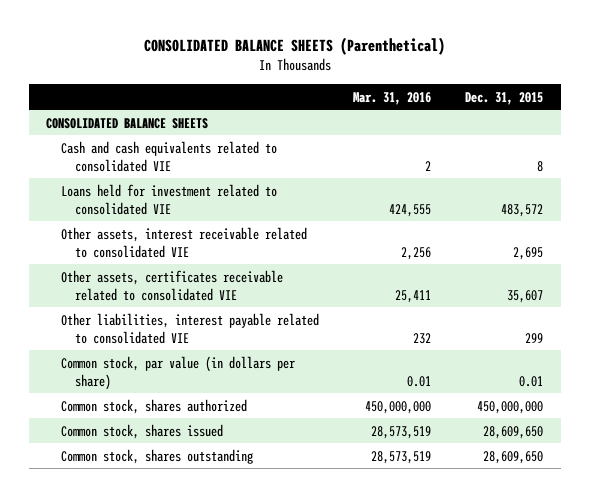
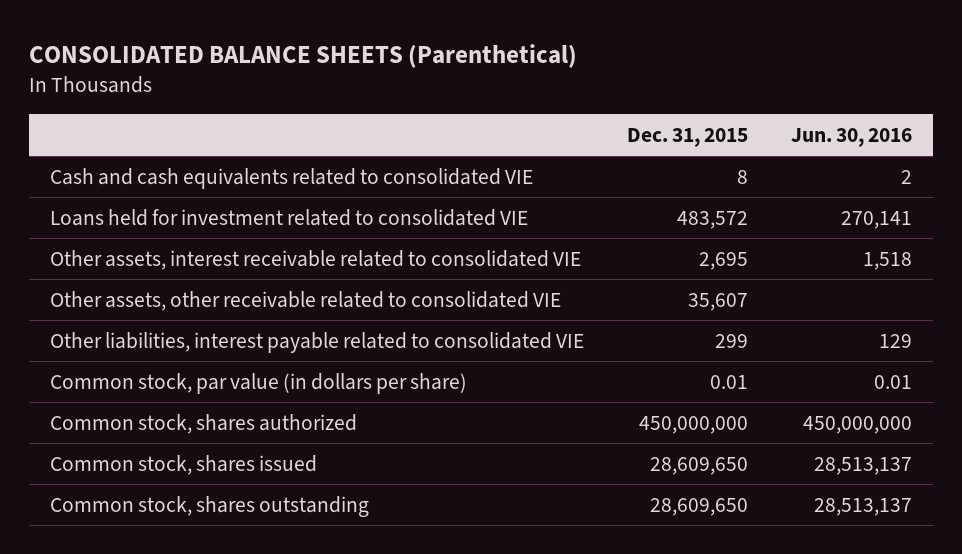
- | Mar. 31, 2016 | Dec. 31, 2015
+ | Dec. 31, 2015 | Jun. 30, 2016
- CONSOLIDATED BALANCE SHEETS
- Other assets, certificates receivable related to consolidated VIE | 25,411 | 35,607
+ Other assets, other receivable related to consolidated VIE | 35,607 |

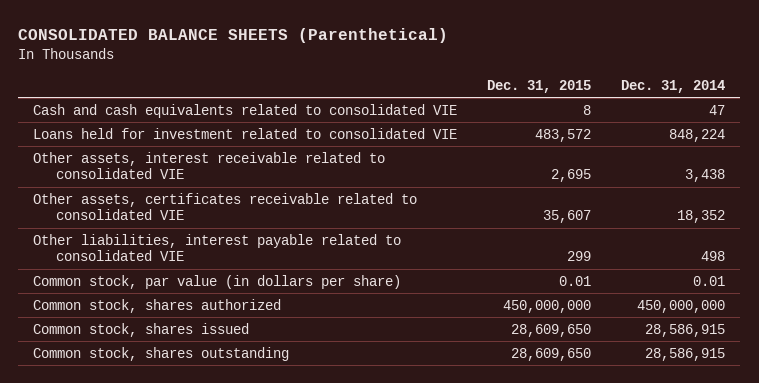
- | Dec. 31, 2015 | Jun. 30, 2016
+ | Dec. 31, 2015 | Dec. 31, 2014
- Other assets, other receivable related to consolidated VIE | 35,607 |
+ Other assets, certificates receivable related to consolidated VIE | 35,607 | 18,352

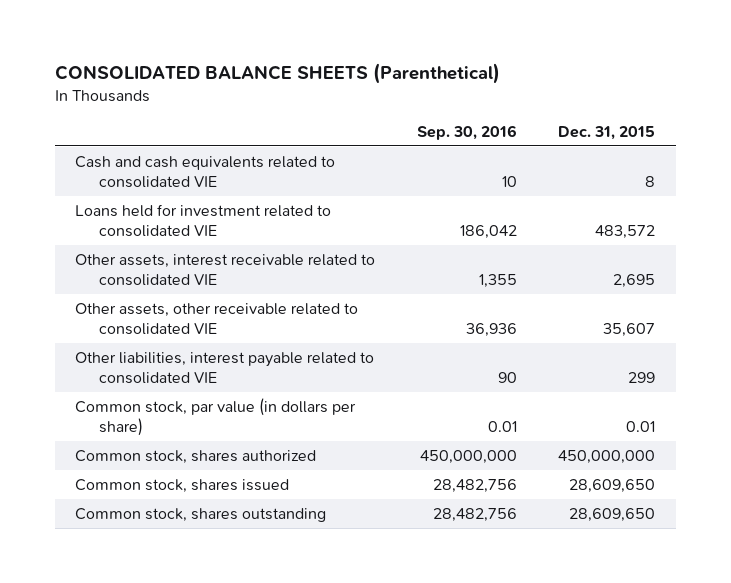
- | Dec. 31, 2015 | Dec. 31, 2014
+ | Sep. 30, 2016 | Dec. 31, 2015
- Other assets, certificates receivable related to consolidated VIE | 35,607 | 18,352
+ Other assets, other receivable related to consolidated VIE | 36,936 | 35,607

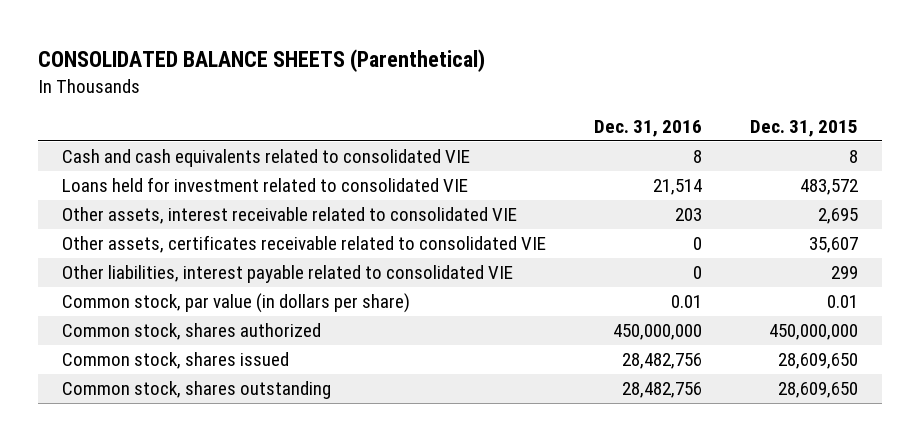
- | Sep. 30, 2016 | Dec. 31, 2015
+ | Dec. 31, 2016 | Dec. 31, 2015
- Other assets, other receivable related to consolidated VIE | 36,936 | 35,607
+ Other assets, certificates receivable related to consolidated VIE | 0 | 35,607

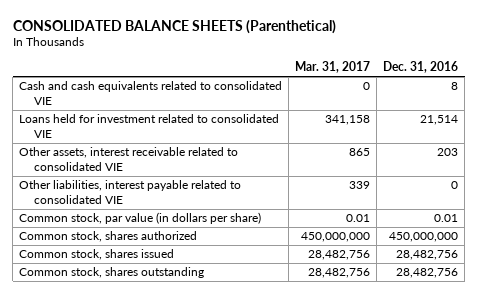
- | Dec. 31, 2016 | Dec. 31, 2015
+ | Mar. 31, 2017 | Dec. 31, 2016
- Other assets, certificates receivable related to consolidated VIE | 0 | 35,607

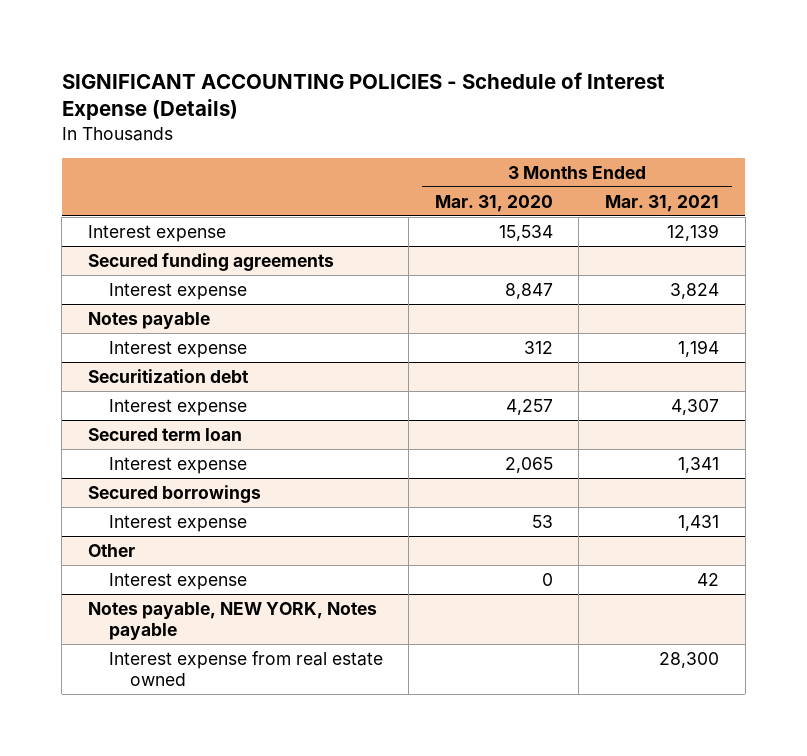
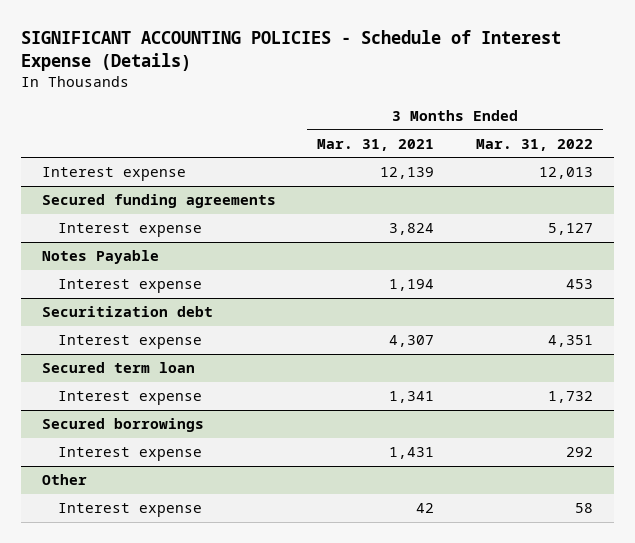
- | 3 Months Ended Mar. 31, 2020 | 3 Months Ended Mar. 31, 2021
+ | 3 Months Ended Mar. 31, 2021 | 3 Months Ended Mar. 31, 2022
- Notes payable
+ Notes Payable
- Notes payable, NEW YORK, Notes payable
- Interest expense from real estate owned | | 28,300

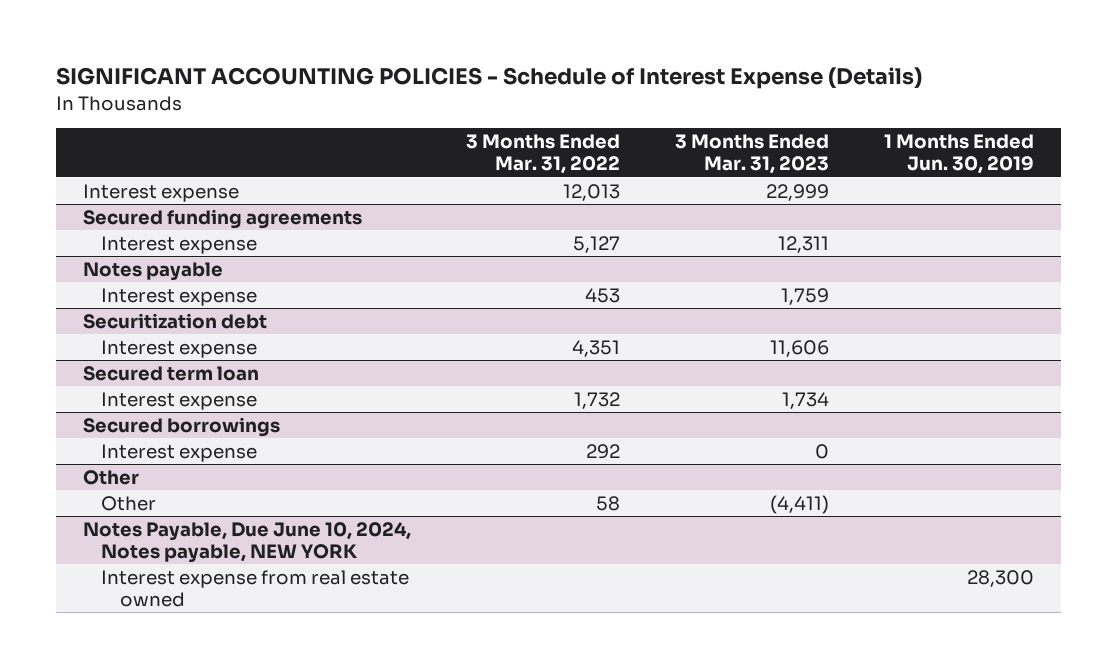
- | 3 Months Ended Mar. 31, 2021 | 3 Months Ended Mar. 31, 2022
+ | 3 Months Ended Mar. 31, 2022 | 3 Months Ended Mar. 31, 2023 | 1 Months Ended Jun. 30, 2019
- Notes Payable
+ Notes payable
@ Other
- Interest expense | 42 | 58
+ Other | 58 | (4,411) |
+ Notes Payable, Due June 10, 2024, Notes payable, NEW YORK
+ Interest expense from real estate owned | | | 28,300

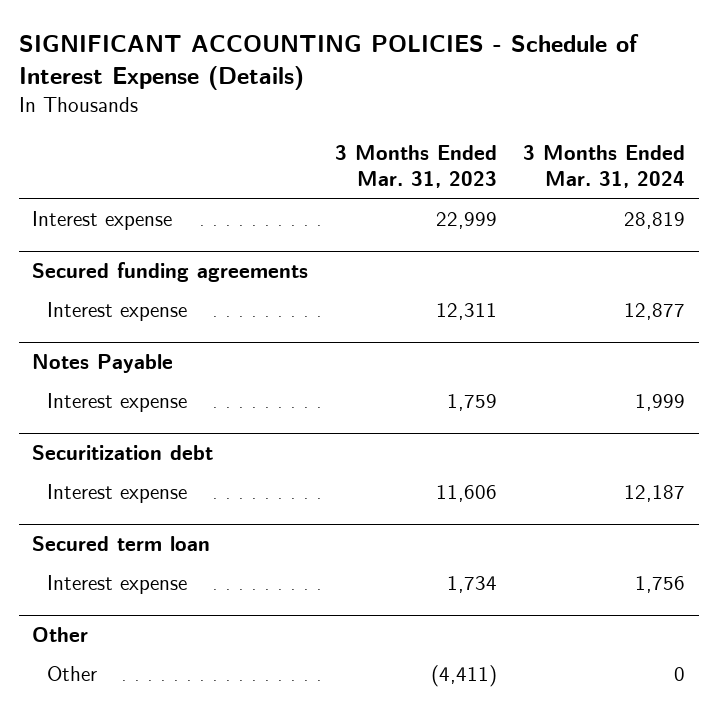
- | 3 Months Ended Mar. 31, 2022 | 3 Months Ended Mar. 31, 2023 | 1 Months Ended Jun. 30, 2019
+ | 3 Months Ended Mar. 31, 2023 | 3 Months Ended Mar. 31, 2024
- Notes payable
+ Notes Payable
- Secured borrowings
- Interest expense | 292 | 0 |
- Notes Payable, Due June 10, 2024, Notes payable, NEW YORK
- Interest expense from real estate owned | | | 28,300

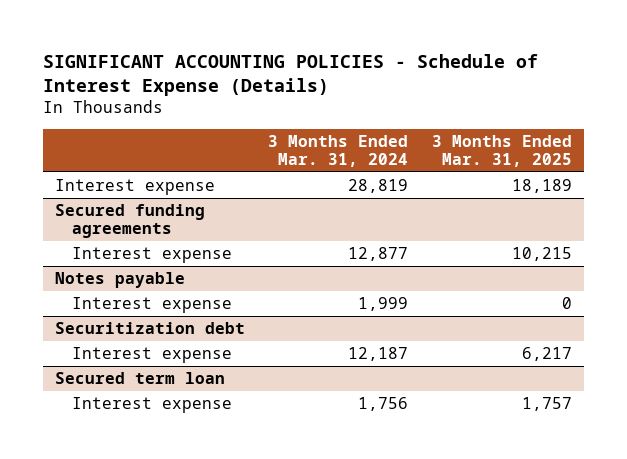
- | 3 Months Ended Mar. 31, 2023 | 3 Months Ended Mar. 31, 2024
+ | 3 Months Ended Mar. 31, 2024 | 3 Months Ended Mar. 31, 2025
- Notes Payable
+ Notes payable
- Other
- Other | (4,411) | 0

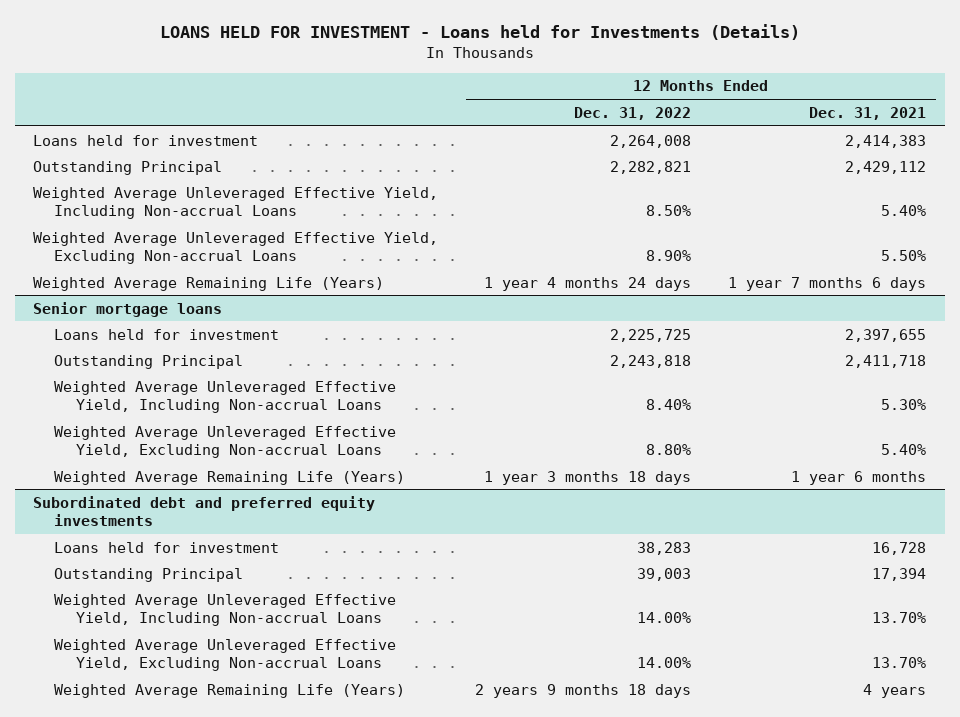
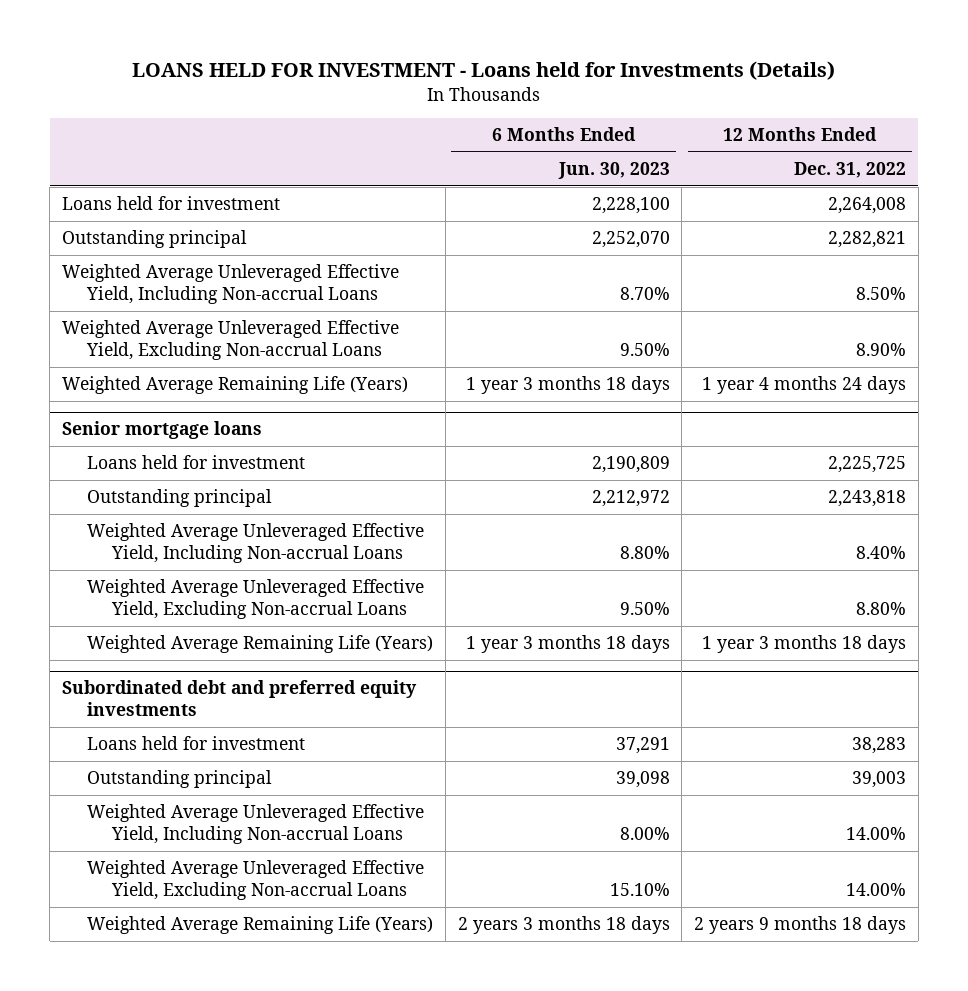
- | 12 Months Ended Dec. 31, 2022 | 12 Months Ended Dec. 31, 2021
+ | 6 Months Ended Jun. 30, 2023 | 12 Months Ended Dec. 31, 2022
- Outstanding Principal | 2,282,821 | 2,429,112
+ Outstanding principal | 2,252,070 | 2,282,821
@ Senior mortgage loans
- Outstanding Principal | 2,243,818 | 2,411,718
+ Outstanding principal | 2,212,972 | 2,243,818
@ Subordinated debt and preferred equity investments
- Outstanding Principal | 39,003 | 17,394
+ Outstanding principal | 39,098 | 39,003

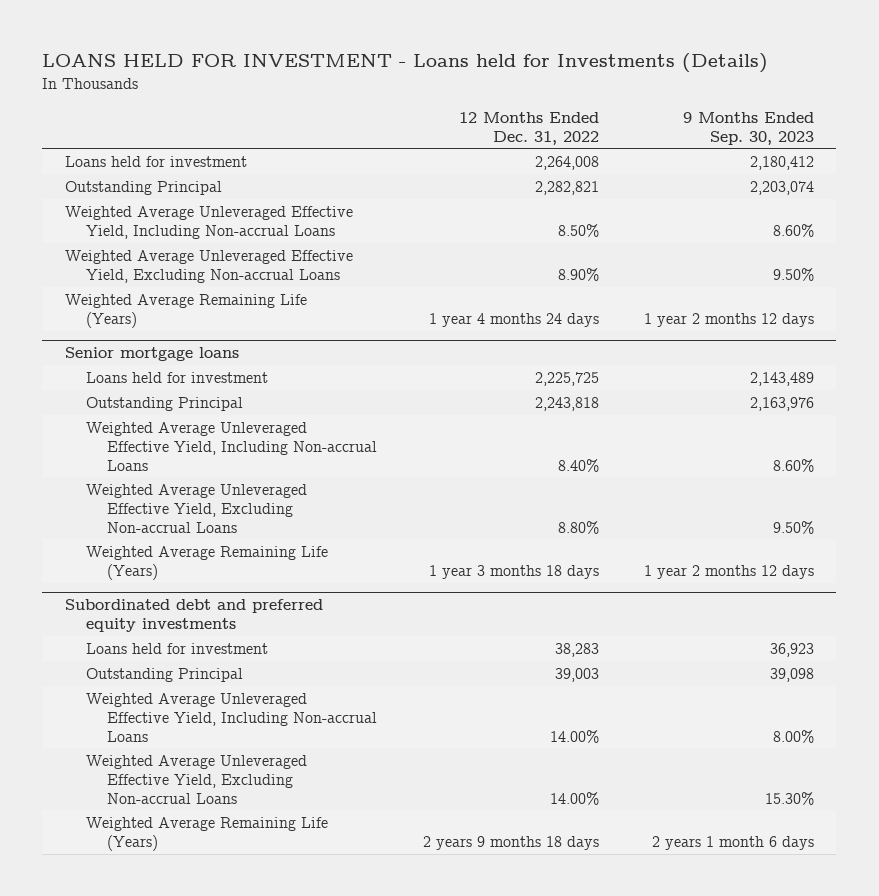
- | 6 Months Ended Jun. 30, 2023 | 12 Months Ended Dec. 31, 2022
+ | 12 Months Ended Dec. 31, 2022 | 9 Months Ended Sep. 30, 2023
- Outstanding principal | 2,252,070 | 2,282,821
+ Outstanding Principal | 2,282,821 | 2,203,074
@ Senior mortgage loans
- Outstanding principal | 2,212,972 | 2,243,818
+ Outstanding Principal | 2,243,818 | 2,163,976
@ Subordinated debt and preferred equity investments
- Outstanding principal | 39,098 | 39,003
+ Outstanding Principal | 39,003 | 39,098

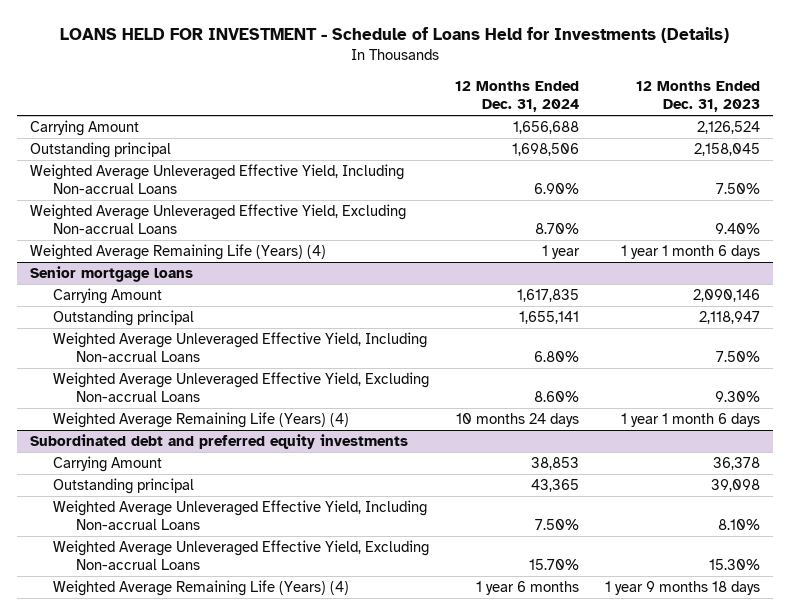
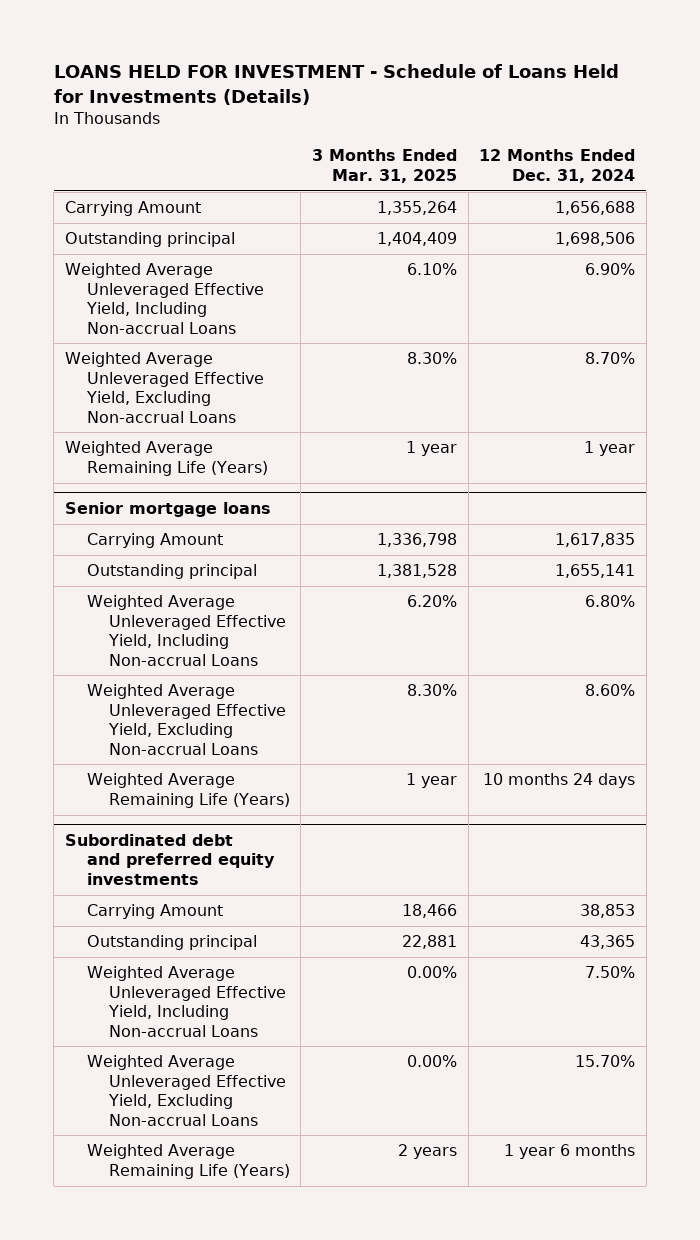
- | 12 Months Ended Dec. 31, 2024 | 12 Months Ended Dec. 31, 2023
+ | 3 Months Ended Mar. 31, 2025 | 12 Months Ended Dec. 31, 2024
- Weighted Average Remaining Life (Years) (4) | 1 year | 1 year 1 month 6 days
+ Weighted Average Remaining Life (Years) | 1 year | 1 year
@ Senior mortgage loans
- Weighted Average Remaining Life (Years) (4) | 10 months 24 days | 1 year 1 month 6 days
+ Weighted Average Remaining Life (Years) | 1 year | 10 months 24 days
@ Subordinated debt and preferred equity investments
- Weighted Average Remaining Life (Years) (4) | 1 year 6 months | 1 year 9 months 18 days
+ Weighted Average Remaining Life (Years) | 2 years | 1 year 6 months

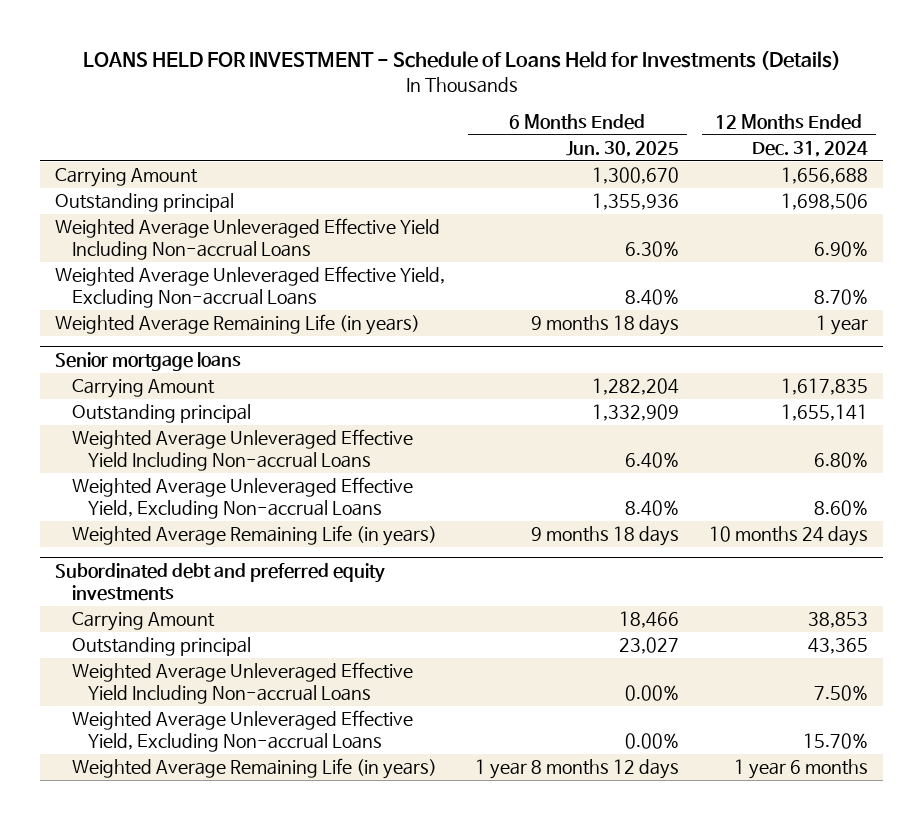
- | 3 Months Ended Mar. 31, 2025 | 12 Months Ended Dec. 31, 2024
+ | 6 Months Ended Jun. 30, 2025 | 12 Months Ended Dec. 31, 2024
- Weighted Average Unleveraged Effective Yield, Including Non-accrual Loans | 6.10% | 6.90%
+ Weighted Average Unleveraged Effective Yield Including Non-accrual Loans | 6.30% | 6.90%
- Weighted Average Remaining Life (Years) | 1 year | 1 year
+ Weighted Average Remaining Life (in years) | 9 months 18 days | 1 year
@ Senior mortgage loans
- Weighted Average Unleveraged Effective Yield, Including Non-accrual Loans | 6.20% | 6.80%
+ Weighted Average Unleveraged Effective Yield Including Non-accrual Loans | 6.40% | 6.80%
- Weighted Average Remaining Life (Years) | 1 year | 10 months 24 days
+ Weighted Average Remaining Life (in years) | 9 months 18 days | 10 months 24 days
@ Subordinated debt and preferred equity investments
- Weighted Average Unleveraged Effective Yield, Including Non-accrual Loans | 0.00% | 7.50%
+ Weighted Average Unleveraged Effective Yield Including Non-accrual Loans | 0.00% | 7.50%
- Weighted Average Remaining Life (Years) | 2 years | 1 year 6 months
+ Weighted Average Remaining Life (in years) | 1 year 8 months 12 days | 1 year 6 months

